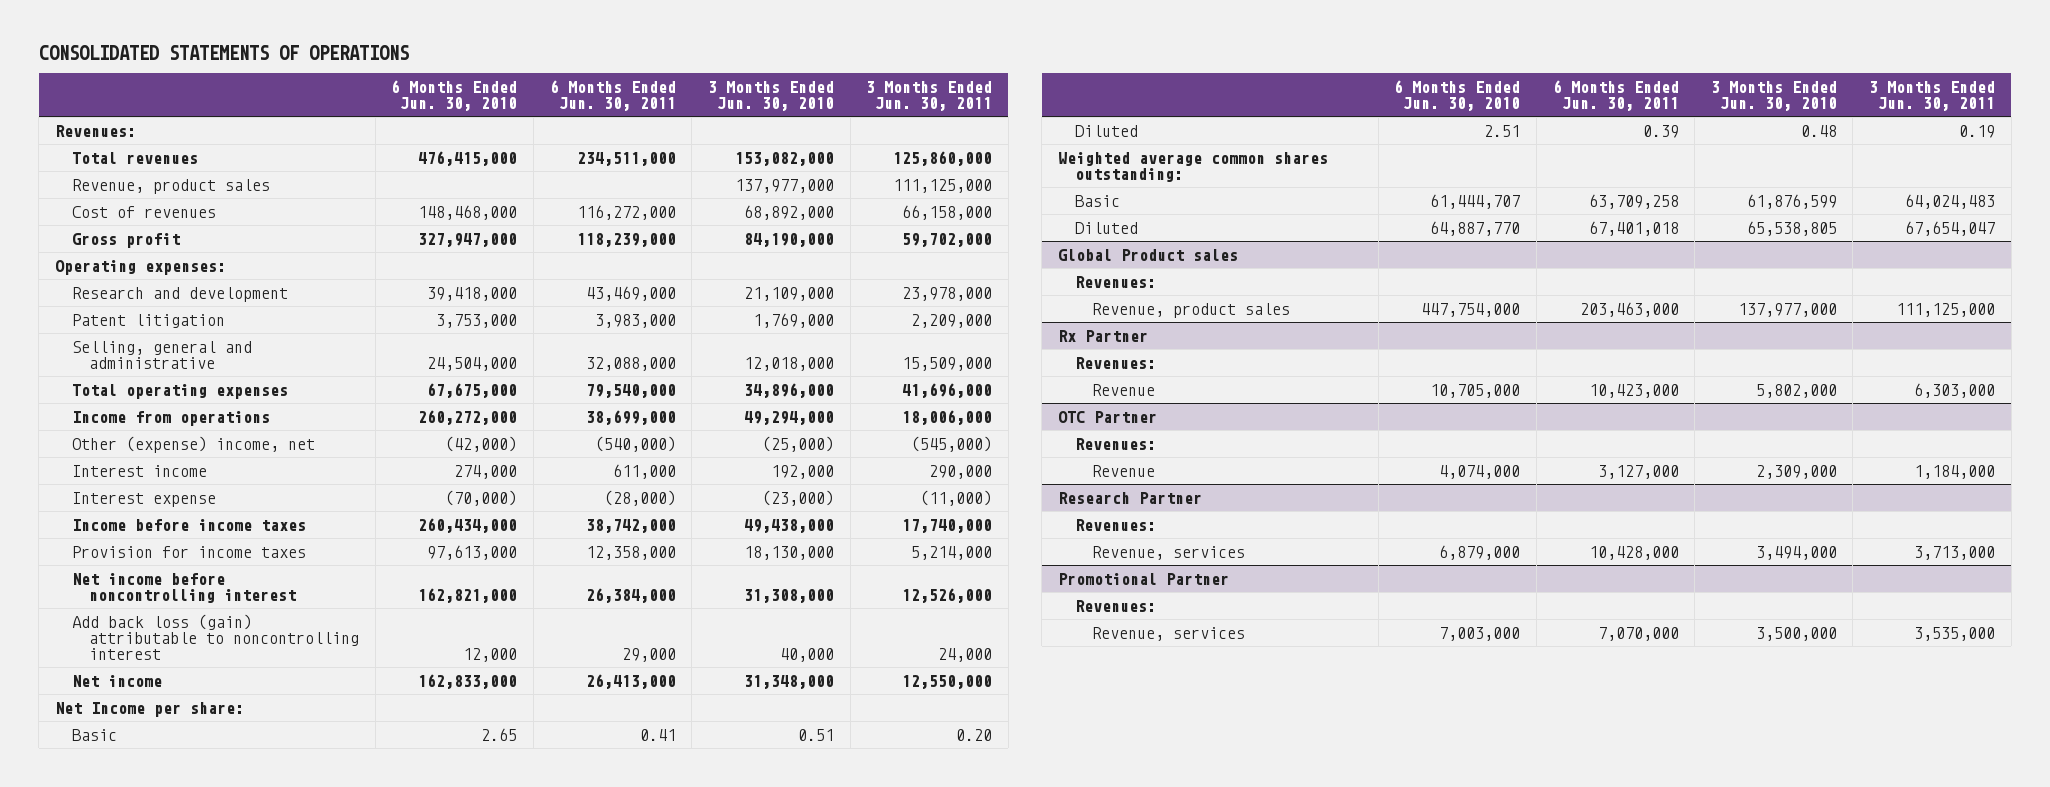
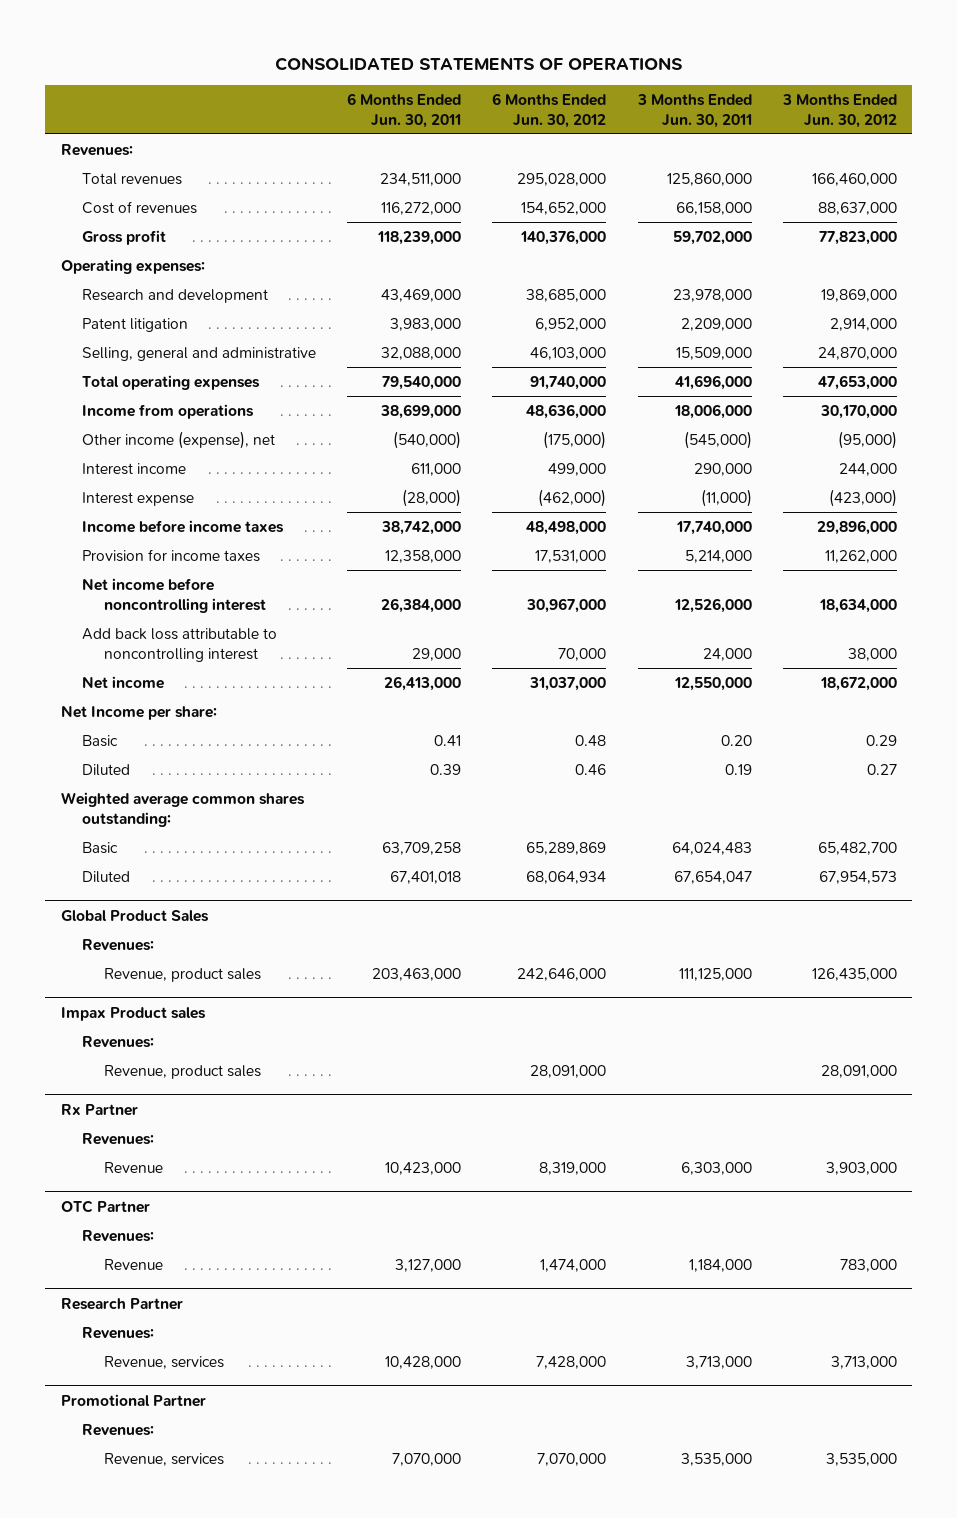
- | 6 Months Ended Jun. 30, 2010 | 6 Months Ended Jun. 30, 2011 | 3 Months Ended Jun. 30, 2010 | 3 Months Ended Jun. 30, 2011
+ | 6 Months Ended Jun. 30, 2011 | 6 Months Ended Jun. 30, 2012 | 3 Months Ended Jun. 30, 2011 | 3 Months Ended Jun. 30, 2012
- Revenue, product sales | | | 137,977,000 | 111,125,000
- Other (expense) income, net | (42,000) | (540,000) | (25,000) | (545,000)
+ Other income (expense), net | (540,000) | (175,000) | (545,000) | (95,000)
- Add back loss (gain) attributable to noncontrolling interest | 12,000 | 29,000 | 40,000 | 24,000
+ Add back loss attributable to noncontrolling interest | 29,000 | 70,000 | 24,000 | 38,000
- Global Product sales
+ Global Product Sales
+ Impax Product sales
+ Revenues:
+ Revenue, product sales | | 28,091,000 | | 28,091,000

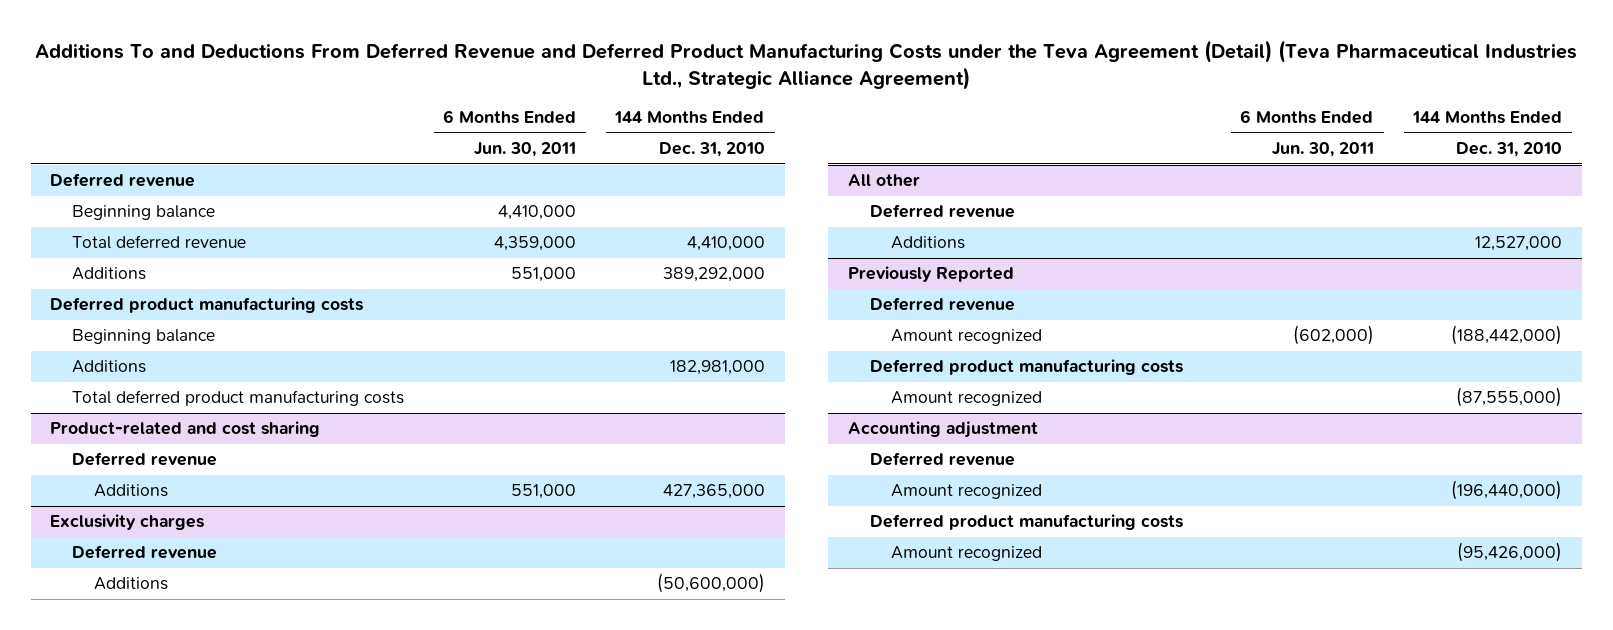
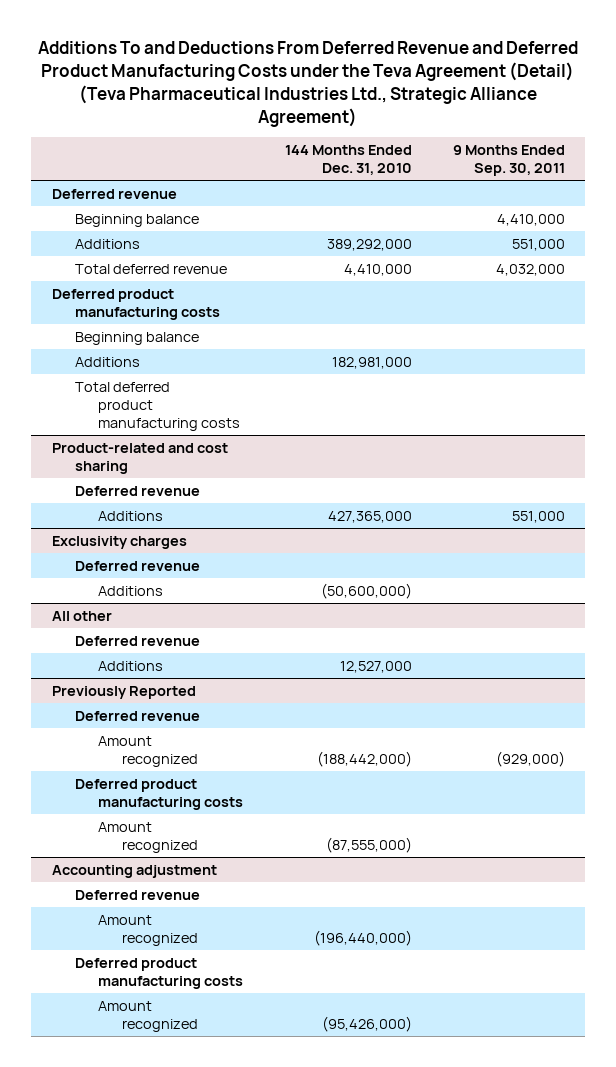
- | 6 Months Ended Jun. 30, 2011 | 144 Months Ended Dec. 31, 2010
+ | 144 Months Ended Dec. 31, 2010 | 9 Months Ended Sep. 30, 2011
moved down: Total deferred revenue | 4,410,000 | 4,032,000

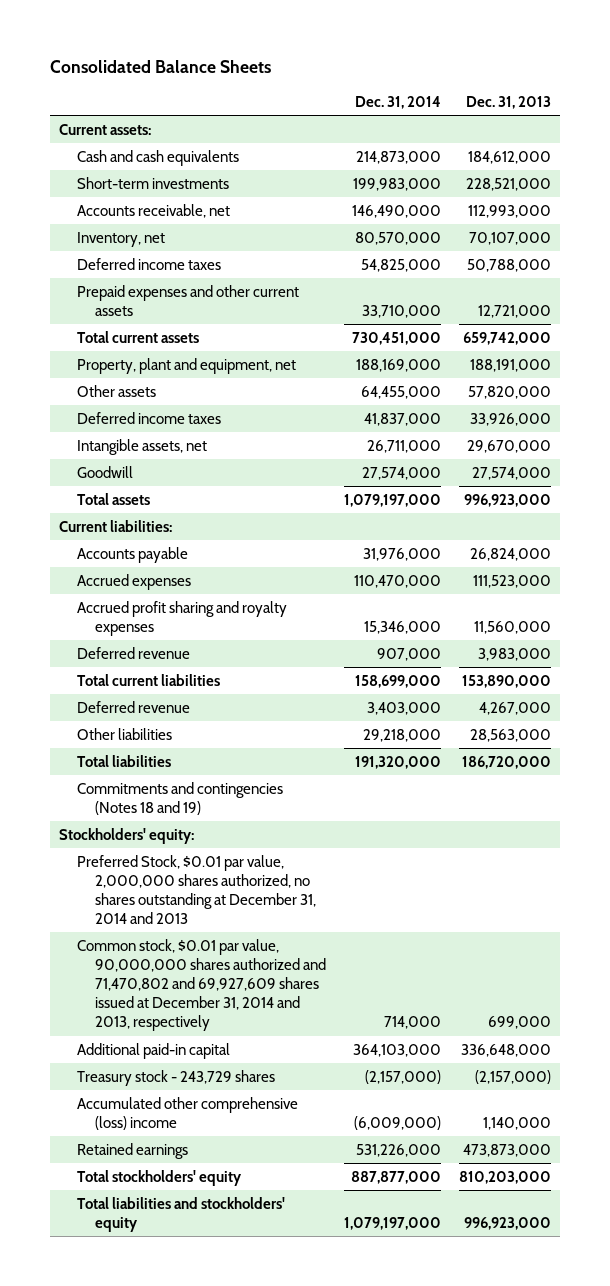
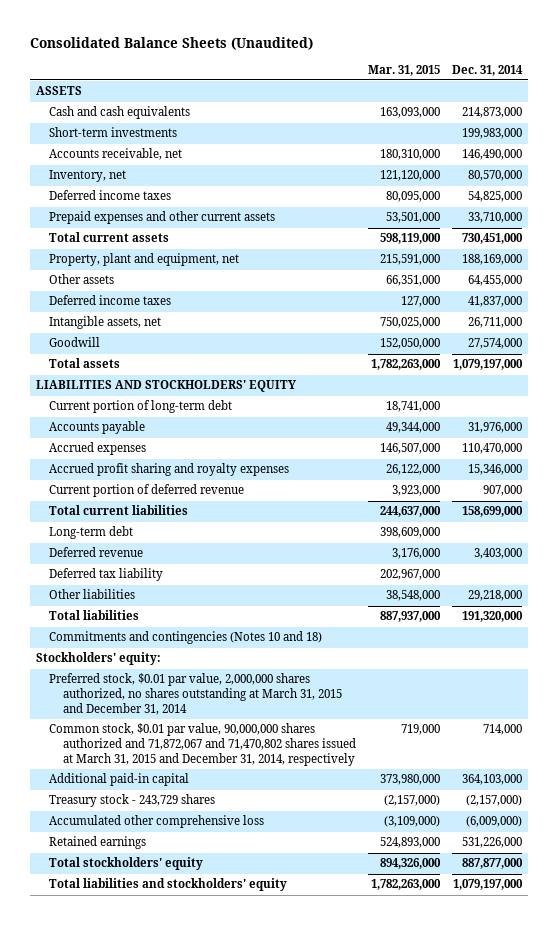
- Consolidated Balance Sheets
+ Consolidated Balance Sheets (Unaudited)
- | Dec. 31, 2014 | Dec. 31, 2013
+ | Mar. 31, 2015 | Dec. 31, 2014
- Current assets:
+ ASSETS
- Current liabilities:
+ LIABILITIES AND STOCKHOLDERS' EQUITY
+ Current portion of long-term debt | 18,741,000 |
- Deferred revenue | 907,000 | 3,983,000
+ Current portion of deferred revenue | 3,923,000 | 907,000
+ Long-term debt | 398,609,000 |
+ Deferred tax liability | 202,967,000 |
- Commitments and contingencies (Notes 18 and 19)
+ Commitments and contingencies (Notes 10 and 18)
- Preferred Stock, $0.01 par value, 2,000,000 shares authorized, no shares outstanding at December 31, 2014 and 2013
- Common stock, $0.01 par value, 90,000,000 shares authorized and 71,470,802 and 69,927,609 shares issued at December 31, 2014 and 2013, respectively | 714,000 | 699,000
+ Preferred stock, $0.01 par value, 2,000,000 shares authorized, no shares outstanding at March 31, 2015 and December 31, 2014
+ Common stock, $0.01 par value, 90,000,000 shares authorized and 71,872,067 and 71,470,802 shares issued at March 31, 2015 and December 31, 2014, respectively | 719,000 | 714,000
- Accumulated other comprehensive (loss) income | (6,009,000) | 1,140,000
+ Accumulated other comprehensive loss | (3,109,000) | (6,009,000)

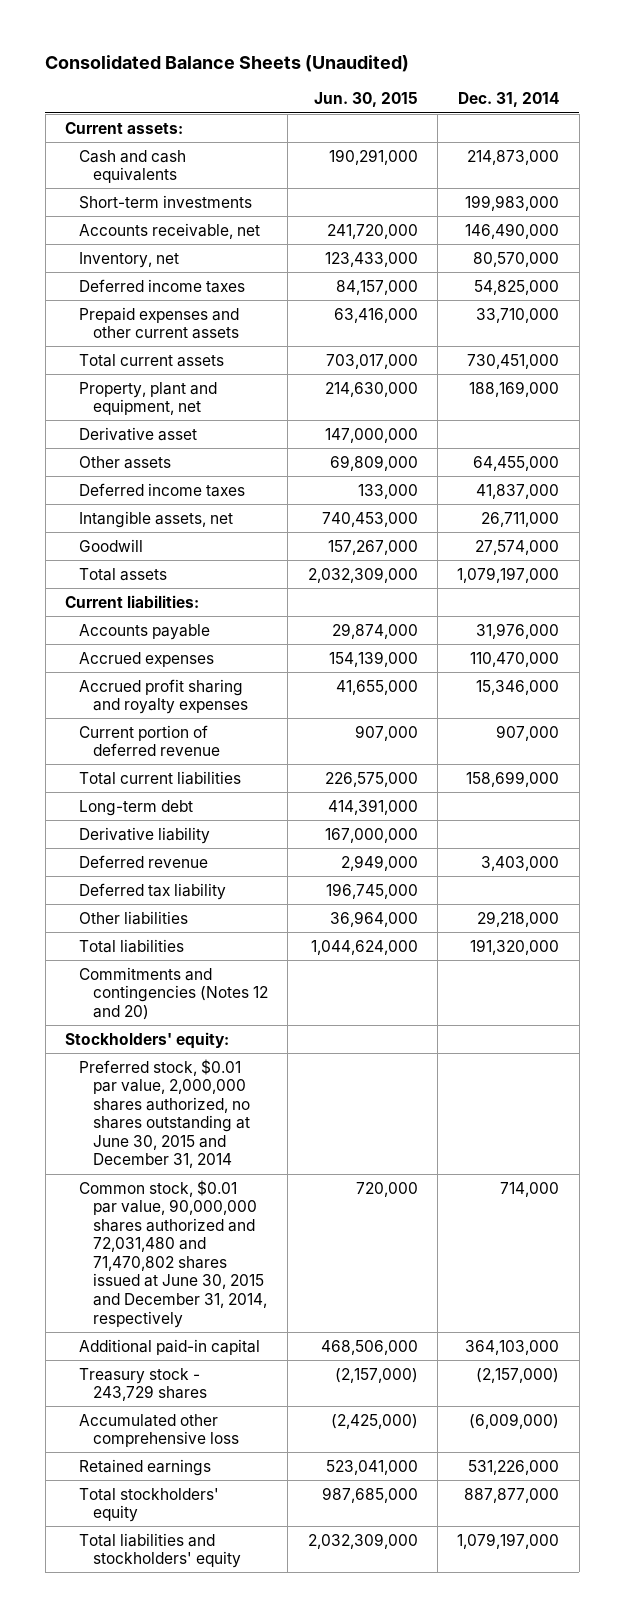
- | Mar. 31, 2015 | Dec. 31, 2014
+ | Jun. 30, 2015 | Dec. 31, 2014
- ASSETS
+ Current assets:
+ Derivative asset | 147,000,000 |
- LIABILITIES AND STOCKHOLDERS' EQUITY
- Current portion of long-term debt | 18,741,000 |
+ Current liabilities:
+ Derivative liability | 167,000,000 |
- Commitments and contingencies (Notes 10 and 18)
+ Commitments and contingencies (Notes 12 and 20)
- Preferred stock, $0.01 par value, 2,000,000 shares authorized, no shares outstanding at March 31, 2015 and December 31, 2014
- Common stock, $0.01 par value, 90,000,000 shares authorized and 71,872,067 and 71,470,802 shares issued at March 31, 2015 and December 31, 2014, respectively | 719,000 | 714,000
+ Preferred stock, $0.01 par value, 2,000,000 shares authorized, no shares outstanding at June 30, 2015 and December 31, 2014
+ Common stock, $0.01 par value, 90,000,000 shares authorized and 72,031,480 and 71,470,802 shares issued at June 30, 2015 and December 31, 2014, respectively | 720,000 | 714,000

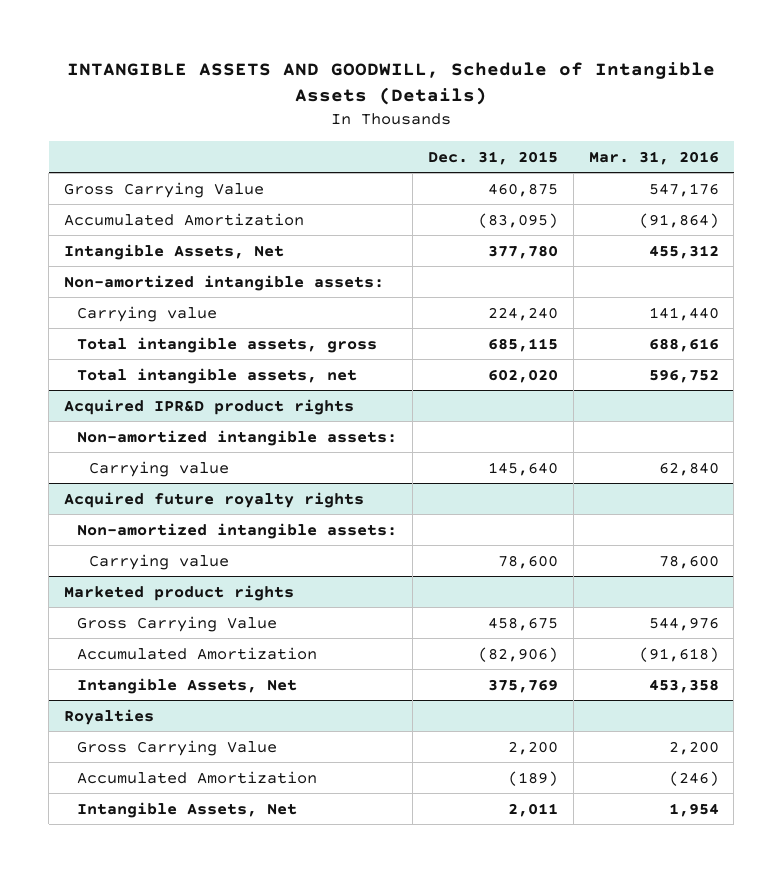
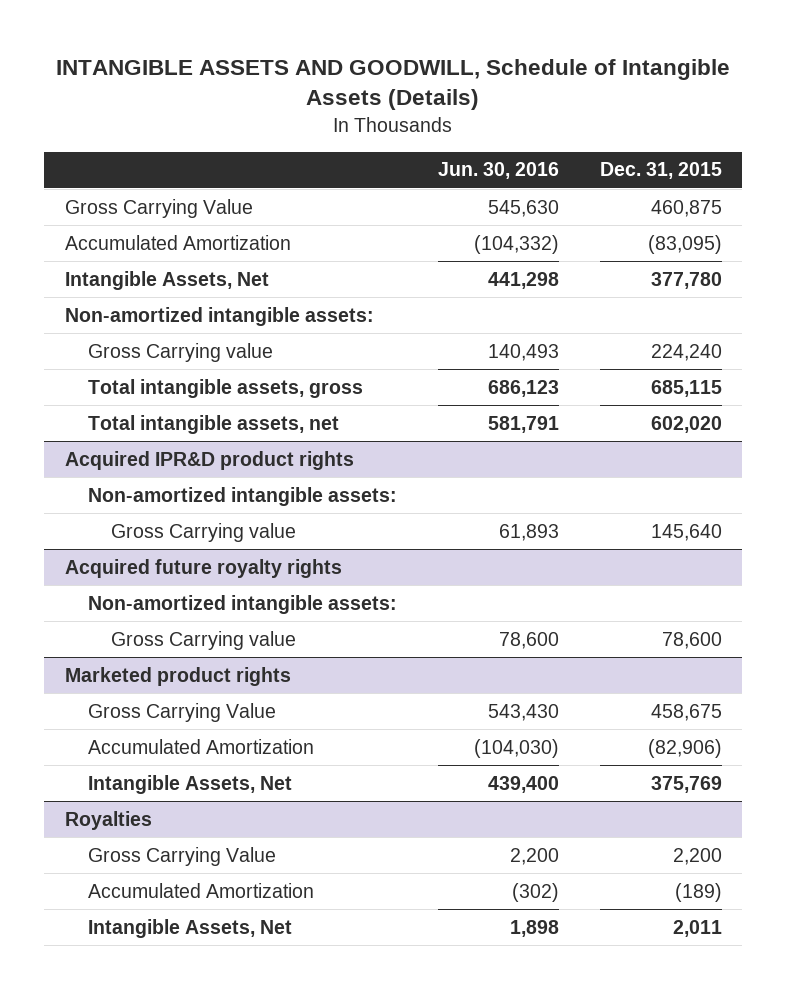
- | Dec. 31, 2015 | Mar. 31, 2016
+ | Jun. 30, 2016 | Dec. 31, 2015
- Carrying value | 224,240 | 141,440
+ Gross Carrying value | 140,493 | 224,240
@ Acquired IPR&D product rights
- Carrying value | 145,640 | 62,840
+ Gross Carrying value | 61,893 | 145,640
@ Acquired future royalty rights
- Carrying value | 78,600 | 78,600
+ Gross Carrying value | 78,600 | 78,600

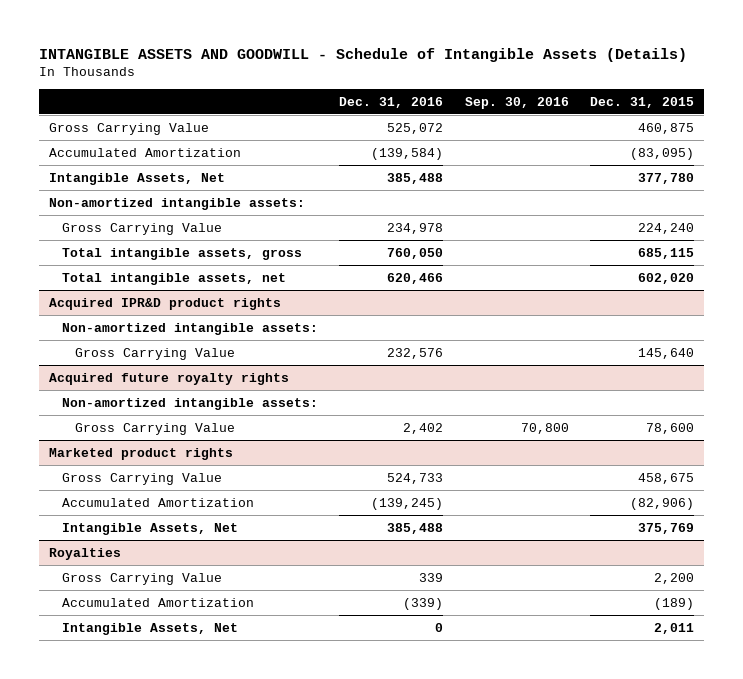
- INTANGIBLE ASSETS AND GOODWILL, Schedule of Intangible Assets (Details)
+ INTANGIBLE ASSETS AND GOODWILL - Schedule of Intangible Assets (Details)
- | Jun. 30, 2016 | Dec. 31, 2015
+ | Dec. 31, 2016 | Sep. 30, 2016 | Dec. 31, 2015
- Gross Carrying value | 140,493 | 224,240
+ Gross Carrying Value | 234,978 | | 224,240
@ Acquired IPR&D product rights
- Gross Carrying value | 61,893 | 145,640
+ Gross Carrying Value | 232,576 | | 145,640
@ Acquired future royalty rights
- Gross Carrying value | 78,600 | 78,600
+ Gross Carrying Value | 2,402 | 70,800 | 78,600

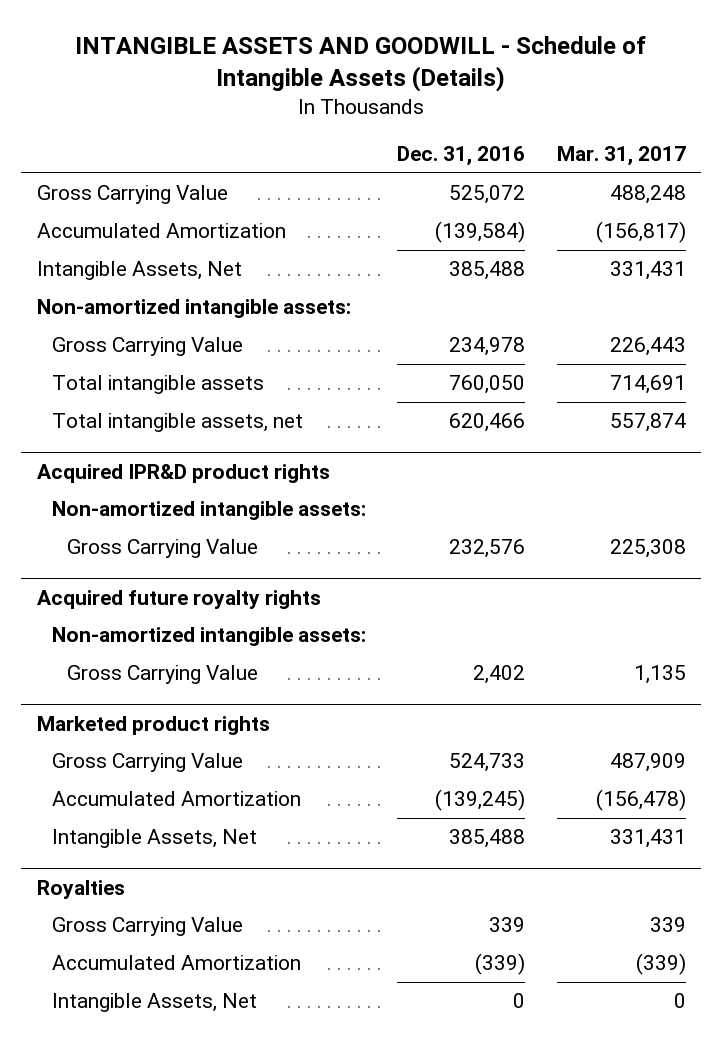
- | Dec. 31, 2016 | Sep. 30, 2016 | Dec. 31, 2015
+ | Dec. 31, 2016 | Mar. 31, 2017
- Total intangible assets, gross | 760,050 | | 685,115
+ Total intangible assets | 760,050 | 714,691

